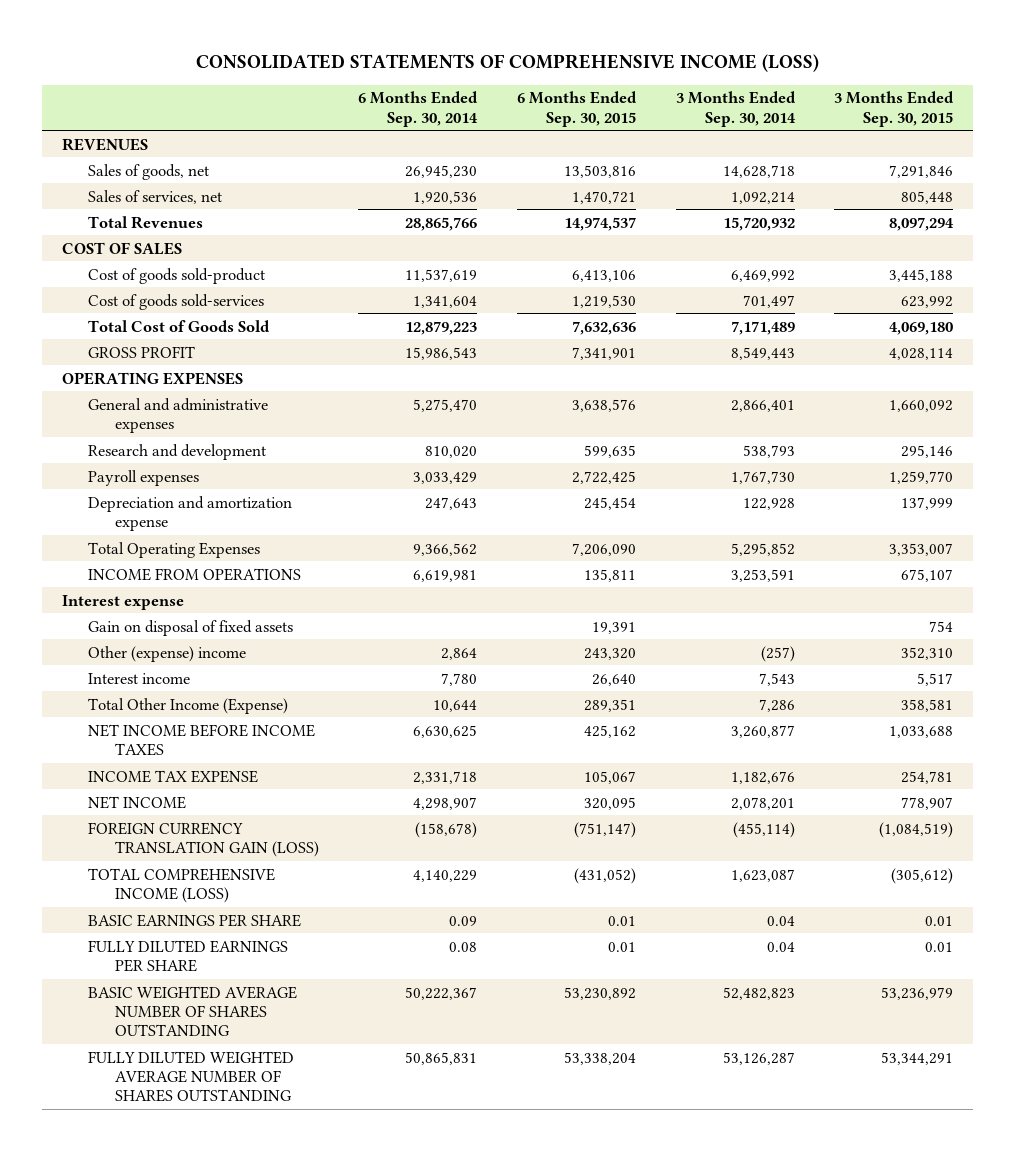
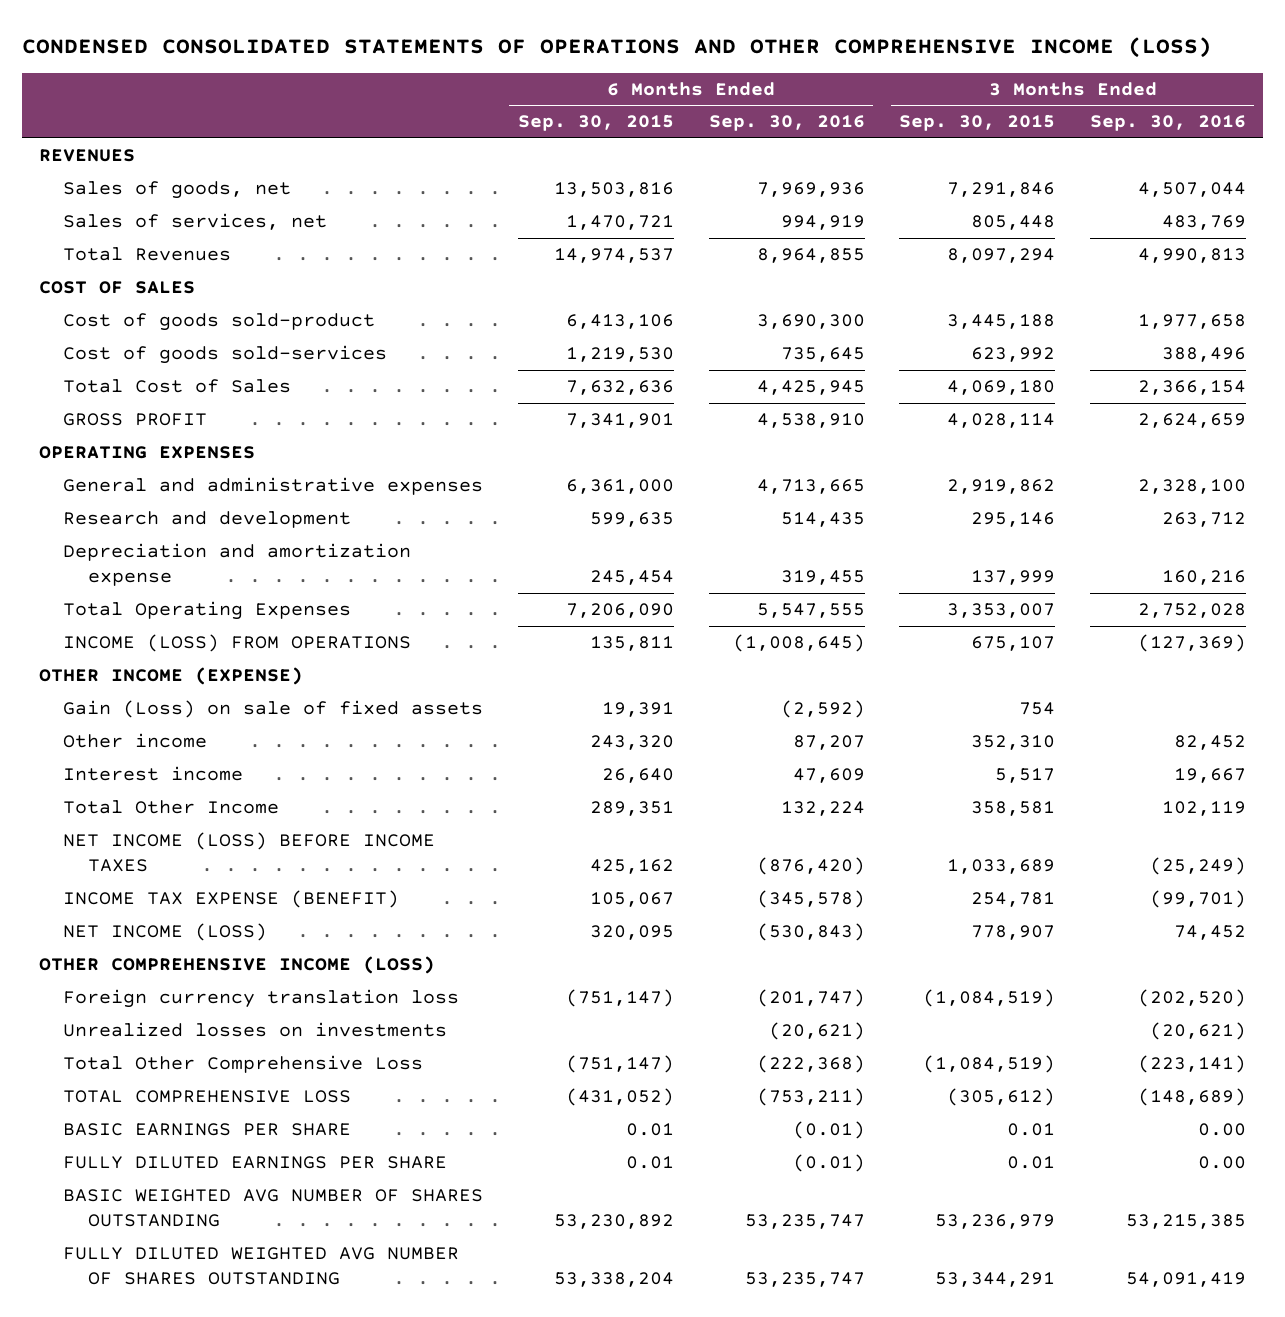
- CONSOLIDATED STATEMENTS OF COMPREHENSIVE INCOME (LOSS)
+ CONDENSED CONSOLIDATED STATEMENTS OF OPERATIONS AND OTHER COMPREHENSIVE INCOME (LOSS)
- | 6 Months Ended Sep. 30, 2014 | 6 Months Ended Sep. 30, 2015 | 3 Months Ended Sep. 30, 2014 | 3 Months Ended Sep. 30, 2015
+ | 6 Months Ended Sep. 30, 2015 | 6 Months Ended Sep. 30, 2016 | 3 Months Ended Sep. 30, 2015 | 3 Months Ended Sep. 30, 2016
- Total Cost of Goods Sold | 12,879,223 | 7,632,636 | 7,171,489 | 4,069,180
+ Total Cost of Sales | 7,632,636 | 4,425,945 | 4,069,180 | 2,366,154
- General and administrative expenses | 5,275,470 | 3,638,576 | 2,866,401 | 1,660,092
+ General and administrative expenses | 6,361,000 | 4,713,665 | 2,919,862 | 2,328,100
- Payroll expenses | 3,033,429 | 2,722,425 | 1,767,730 | 1,259,770
- INCOME FROM OPERATIONS | 6,619,981 | 135,811 | 3,253,591 | 675,107
- Interest expense
- Gain on disposal of fixed assets | | 19,391 | | 754
- Other (expense) income | 2,864 | 243,320 | (257) | 352,310
+ INCOME (LOSS) FROM OPERATIONS | 135,811 | (1,008,645) | 675,107 | (127,369)
+ OTHER INCOME (EXPENSE)
+ Gain (Loss) on sale of fixed assets | 19,391 | (2,592) | 754 |
+ Other income | 243,320 | 87,207 | 352,310 | 82,452
- Total Other Income (Expense) | 10,644 | 289,351 | 7,286 | 358,581
- NET INCOME BEFORE INCOME TAXES | 6,630,625 | 425,162 | 3,260,877 | 1,033,688
- INCOME TAX EXPENSE | 2,331,718 | 105,067 | 1,182,676 | 254,781
- NET INCOME | 4,298,907 | 320,095 | 2,078,201 | 778,907
- FOREIGN CURRENCY TRANSLATION GAIN (LOSS) | (158,678) | (751,147) | (455,114) | (1,084,519)
- TOTAL COMPREHENSIVE INCOME (LOSS) | 4,140,229 | (431,052) | 1,623,087 | (305,612)
+ Total Other Income | 289,351 | 132,224 | 358,581 | 102,119
+ NET INCOME (LOSS) BEFORE INCOME TAXES | 425,162 | (876,420) | 1,033,689 | (25,249)
+ INCOME TAX EXPENSE (BENEFIT) | 105,067 | (345,578) | 254,781 | (99,701)
+ NET INCOME (LOSS) | 320,095 | (530,843) | 778,907 | 74,452
+ OTHER COMPREHENSIVE INCOME (LOSS)
+ Foreign currency translation loss | (751,147) | (201,747) | (1,084,519) | (202,520)
+ Unrealized losses on investments | | (20,621) | | (20,621)
+ Total Other Comprehensive Loss | (751,147) | (222,368) | (1,084,519) | (223,141)
+ TOTAL COMPREHENSIVE LOSS | (431,052) | (753,211) | (305,612) | (148,689)
- BASIC WEIGHTED AVERAGE NUMBER OF SHARES OUTSTANDING | 50,222,367 | 53,230,892 | 52,482,823 | 53,236,979
- FULLY DILUTED WEIGHTED AVERAGE NUMBER OF SHARES OUTSTANDING | 50,865,831 | 53,338,204 | 53,126,287 | 53,344,291
+ BASIC WEIGHTED AVG NUMBER OF SHARES OUTSTANDING | 53,230,892 | 53,235,747 | 53,236,979 | 53,215,385
+ FULLY DILUTED WEIGHTED AVG NUMBER OF SHARES OUTSTANDING | 53,338,204 | 53,235,747 | 53,344,291 | 54,091,419

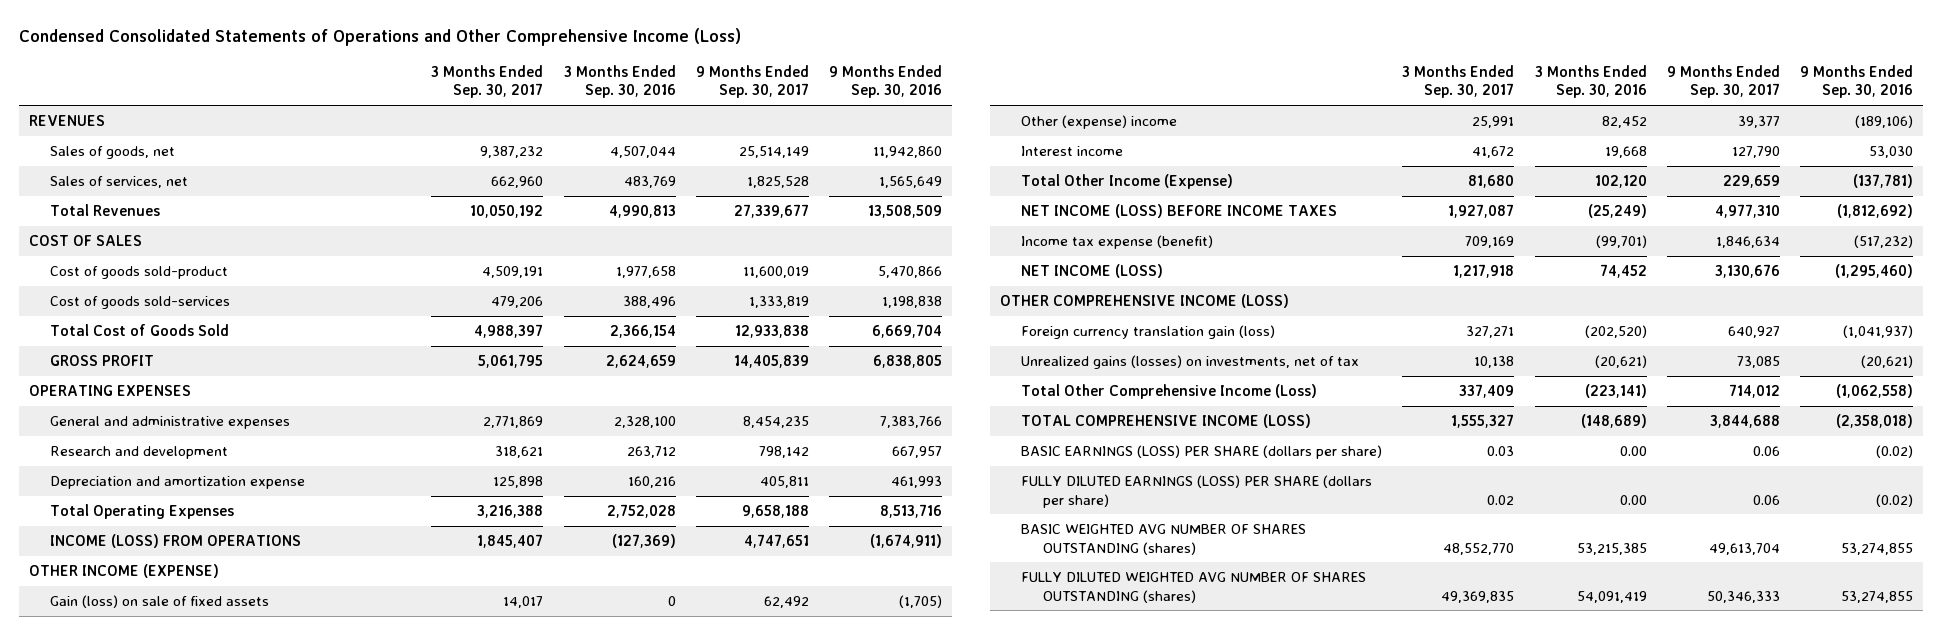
- CONDENSED CONSOLIDATED STATEMENTS OF OPERATIONS AND OTHER COMPREHENSIVE INCOME (LOSS)
+ Condensed Consolidated Statements of Operations and Other Comprehensive Income (Loss)
- | 6 Months Ended Sep. 30, 2015 | 6 Months Ended Sep. 30, 2016 | 3 Months Ended Sep. 30, 2015 | 3 Months Ended Sep. 30, 2016
+ | 3 Months Ended Sep. 30, 2017 | 3 Months Ended Sep. 30, 2016 | 9 Months Ended Sep. 30, 2017 | 9 Months Ended Sep. 30, 2016
- Total Cost of Sales | 7,632,636 | 4,425,945 | 4,069,180 | 2,366,154
+ Total Cost of Goods Sold | 4,988,397 | 2,366,154 | 12,933,838 | 6,669,704
- Gain (Loss) on sale of fixed assets | 19,391 | (2,592) | 754 |
- Other income | 243,320 | 87,207 | 352,310 | 82,452
- Interest income | 26,640 | 47,609 | 5,517 | 19,667
- Total Other Income | 289,351 | 132,224 | 358,581 | 102,119
+ Gain (loss) on sale of fixed assets | 14,017 | 0 | 62,492 | (1,705)
+ Other (expense) income | 25,991 | 82,452 | 39,377 | (189,106)
+ Interest income | 41,672 | 19,668 | 127,790 | 53,030
+ Total Other Income (Expense) | 81,680 | 102,120 | 229,659 | (137,781)
- INCOME TAX EXPENSE (BENEFIT) | 105,067 | (345,578) | 254,781 | (99,701)
+ Income tax expense (benefit) | 709,169 | (99,701) | 1,846,634 | (517,232)
- Foreign currency translation loss | (751,147) | (201,747) | (1,084,519) | (202,520)
- Unrealized losses on investments | | (20,621) | | (20,621)
- Total Other Comprehensive Loss | (751,147) | (222,368) | (1,084,519) | (223,141)
- TOTAL COMPREHENSIVE LOSS | (431,052) | (753,211) | (305,612) | (148,689)
- BASIC EARNINGS PER SHARE | 0.01 | (0.01) | 0.01 | 0.00
- FULLY DILUTED EARNINGS PER SHARE | 0.01 | (0.01) | 0.01 | 0.00
- BASIC WEIGHTED AVG NUMBER OF SHARES OUTSTANDING | 53,230,892 | 53,235,747 | 53,236,979 | 53,215,385
- FULLY DILUTED WEIGHTED AVG NUMBER OF SHARES OUTSTANDING | 53,338,204 | 53,235,747 | 53,344,291 | 54,091,419
+ Foreign currency translation gain (loss) | 327,271 | (202,520) | 640,927 | (1,041,937)
+ Unrealized gains (losses) on investments, net of tax | 10,138 | (20,621) | 73,085 | (20,621)
+ Total Other Comprehensive Income (Loss) | 337,409 | (223,141) | 714,012 | (1,062,558)
+ TOTAL COMPREHENSIVE INCOME (LOSS) | 1,555,327 | (148,689) | 3,844,688 | (2,358,018)
+ BASIC EARNINGS (LOSS) PER SHARE (dollars per share) | 0.03 | 0.00 | 0.06 | (0.02)
+ FULLY DILUTED EARNINGS (LOSS) PER SHARE (dollars per share) | 0.02 | 0.00 | 0.06 | (0.02)
+ BASIC WEIGHTED AVG NUMBER OF SHARES OUTSTANDING (shares) | 48,552,770 | 53,215,385 | 49,613,704 | 53,274,855
+ FULLY DILUTED WEIGHTED AVG NUMBER OF SHARES OUTSTANDING (shares) | 49,369,835 | 54,091,419 | 50,346,333 | 53,274,855

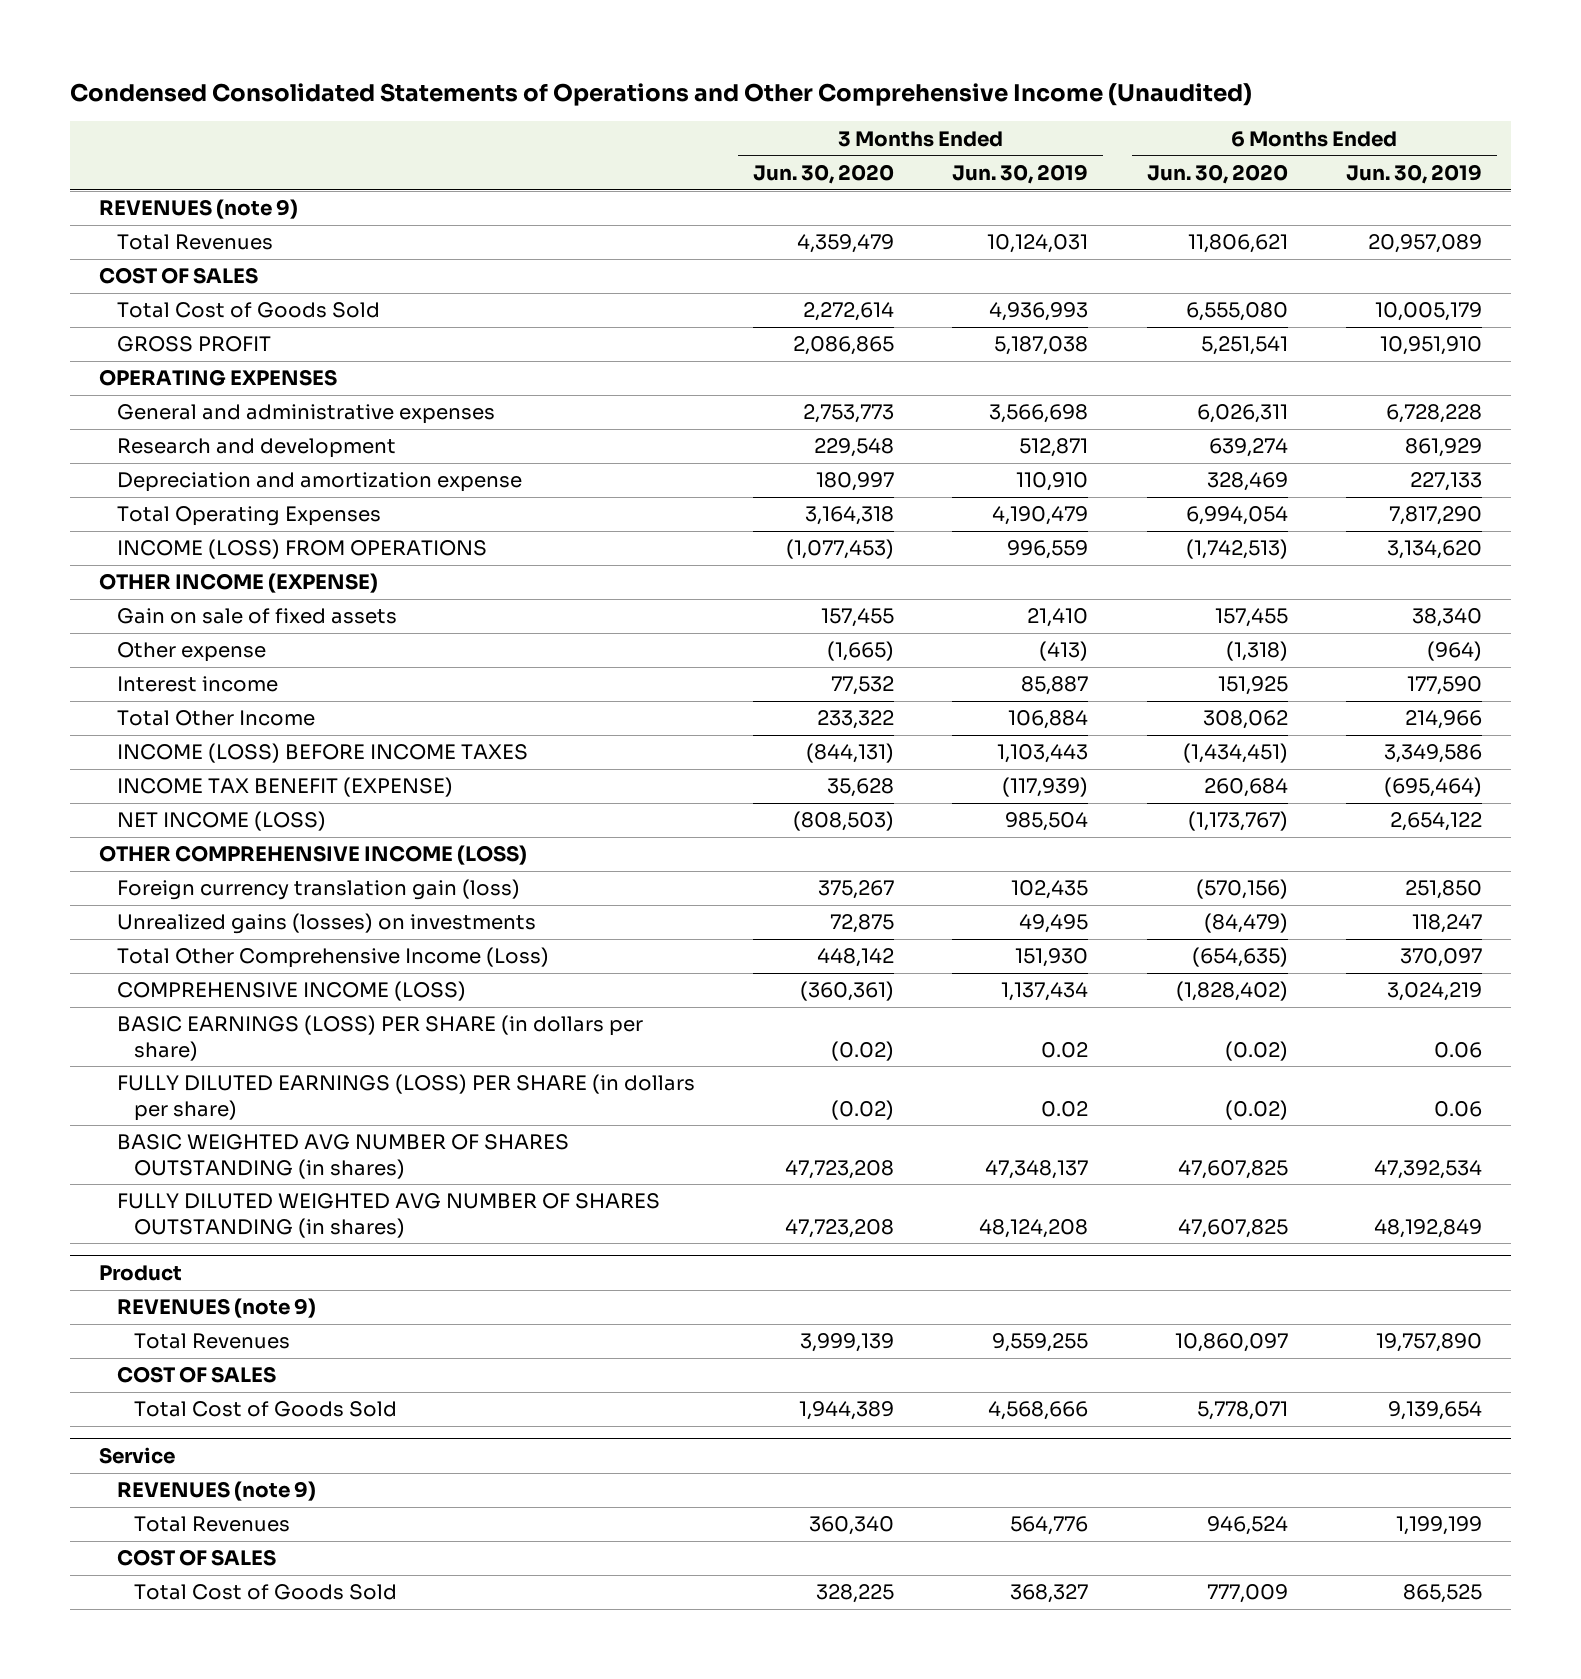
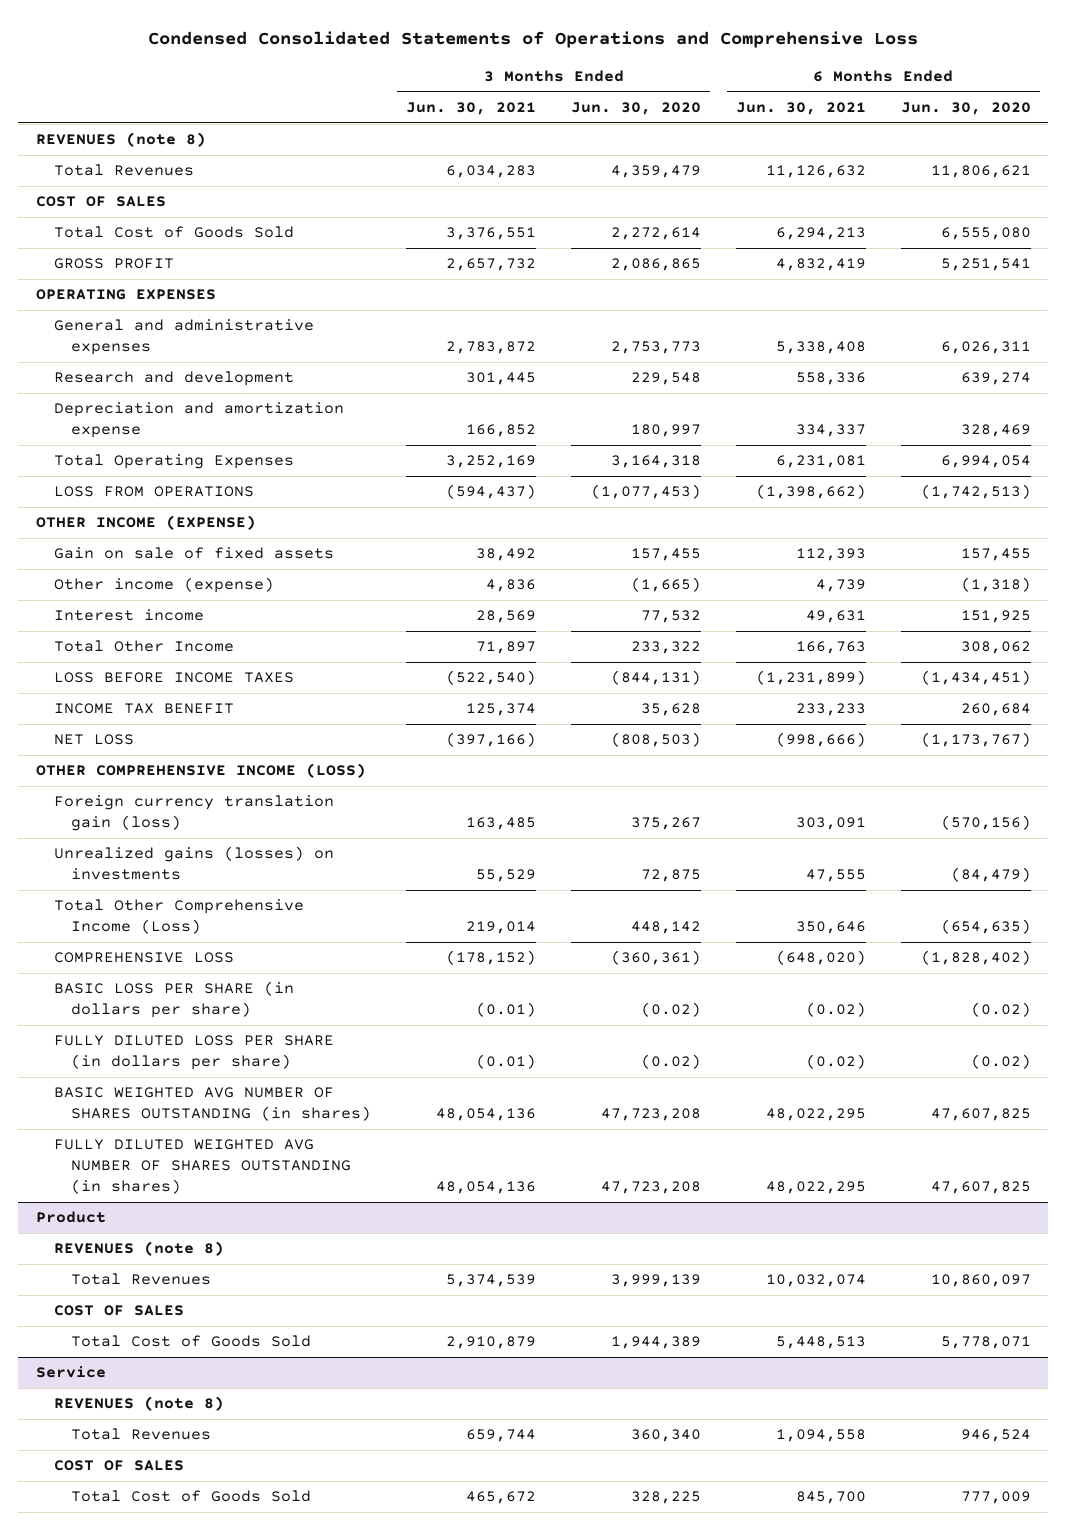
- Condensed Consolidated Statements of Operations and Other Comprehensive Income (Unaudited)
+ Condensed Consolidated Statements of Operations and Comprehensive Loss
- | 3 Months Ended Jun. 30, 2020 | 3 Months Ended Jun. 30, 2019 | 6 Months Ended Jun. 30, 2020 | 6 Months Ended Jun. 30, 2019
+ | 3 Months Ended Jun. 30, 2021 | 3 Months Ended Jun. 30, 2020 | 6 Months Ended Jun. 30, 2021 | 6 Months Ended Jun. 30, 2020
- REVENUES (note 9)
+ REVENUES (note 8)
- INCOME (LOSS) FROM OPERATIONS | (1,077,453) | 996,559 | (1,742,513) | 3,134,620
+ LOSS FROM OPERATIONS | (594,437) | (1,077,453) | (1,398,662) | (1,742,513)
- Other expense | (1,665) | (413) | (1,318) | (964)
+ Other income (expense) | 4,836 | (1,665) | 4,739 | (1,318)
- INCOME (LOSS) BEFORE INCOME TAXES | (844,131) | 1,103,443 | (1,434,451) | 3,349,586
- INCOME TAX BENEFIT (EXPENSE) | 35,628 | (117,939) | 260,684 | (695,464)
- NET INCOME (LOSS) | (808,503) | 985,504 | (1,173,767) | 2,654,122
+ LOSS BEFORE INCOME TAXES | (522,540) | (844,131) | (1,231,899) | (1,434,451)
+ INCOME TAX BENEFIT | 125,374 | 35,628 | 233,233 | 260,684
+ NET LOSS | (397,166) | (808,503) | (998,666) | (1,173,767)
- COMPREHENSIVE INCOME (LOSS) | (360,361) | 1,137,434 | (1,828,402) | 3,024,219
- BASIC EARNINGS (LOSS) PER SHARE (in dollars per share) | (0.02) | 0.02 | (0.02) | 0.06
- FULLY DILUTED EARNINGS (LOSS) PER SHARE (in dollars per share) | (0.02) | 0.02 | (0.02) | 0.06
+ COMPREHENSIVE LOSS | (178,152) | (360,361) | (648,020) | (1,828,402)
+ BASIC LOSS PER SHARE (in dollars per share) | (0.01) | (0.02) | (0.02) | (0.02)
+ FULLY DILUTED LOSS PER SHARE (in dollars per share) | (0.01) | (0.02) | (0.02) | (0.02)
@ Product
- REVENUES (note 9)
+ REVENUES (note 8)
@ Service
- REVENUES (note 9)
+ REVENUES (note 8)

